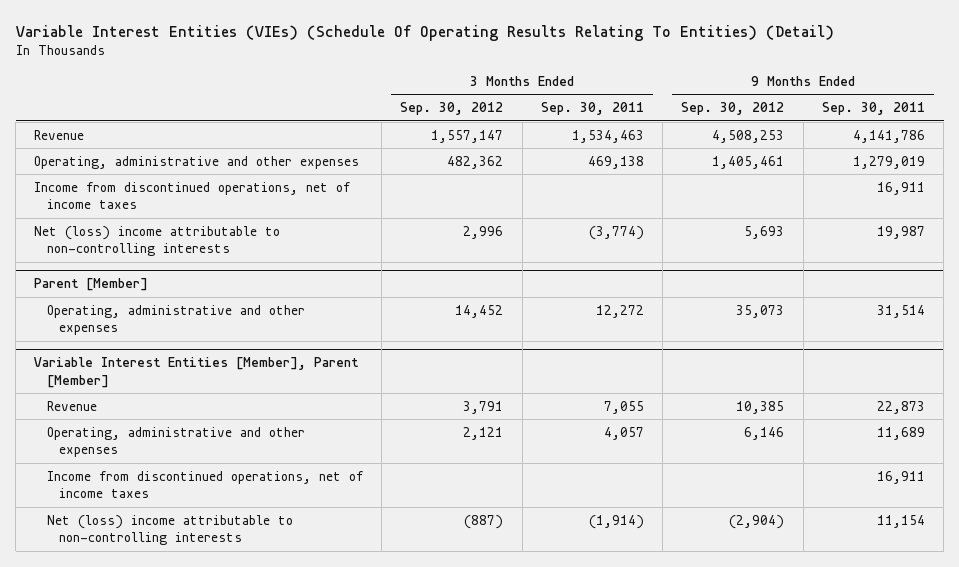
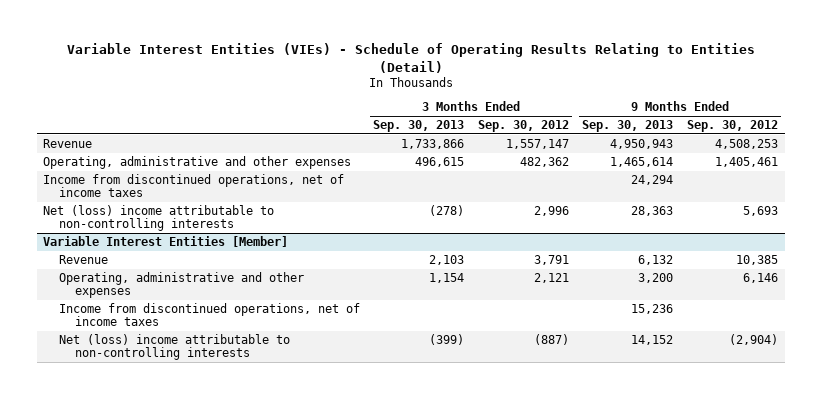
- Variable Interest Entities (VIEs) (Schedule Of Operating Results Relating To Entities) (Detail)
+ Variable Interest Entities (VIEs) - Schedule of Operating Results Relating to Entities (Detail)
- | 3 Months Ended Sep. 30, 2012 | 3 Months Ended Sep. 30, 2011 | 9 Months Ended Sep. 30, 2012 | 9 Months Ended Sep. 30, 2011
+ | 3 Months Ended Sep. 30, 2013 | 3 Months Ended Sep. 30, 2012 | 9 Months Ended Sep. 30, 2013 | 9 Months Ended Sep. 30, 2012
- Parent [Member]
- Operating, administrative and other expenses | 14,452 | 12,272 | 35,073 | 31,514
- Variable Interest Entities [Member], Parent [Member]
+ Variable Interest Entities [Member]

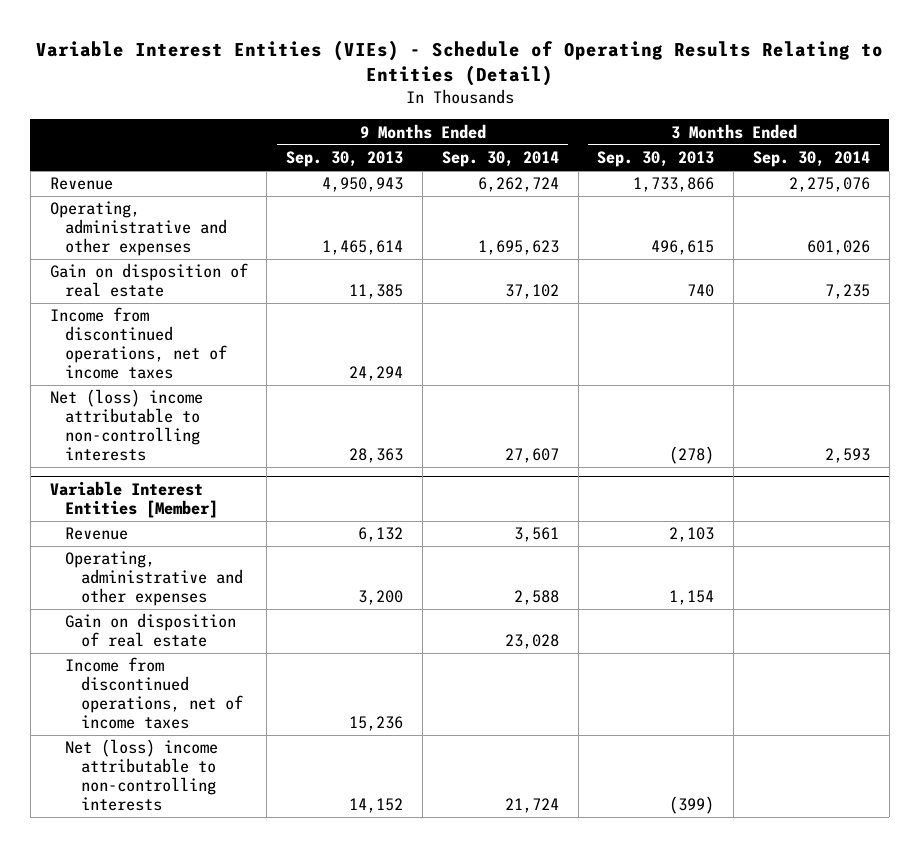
- | 3 Months Ended Sep. 30, 2013 | 3 Months Ended Sep. 30, 2012 | 9 Months Ended Sep. 30, 2013 | 9 Months Ended Sep. 30, 2012
+ | 9 Months Ended Sep. 30, 2013 | 9 Months Ended Sep. 30, 2014 | 3 Months Ended Sep. 30, 2013 | 3 Months Ended Sep. 30, 2014
+ Gain on disposition of real estate | 11,385 | 37,102 | 740 | 7,235
@ Variable Interest Entities [Member]
+ Gain on disposition of real estate | | 23,028 | |

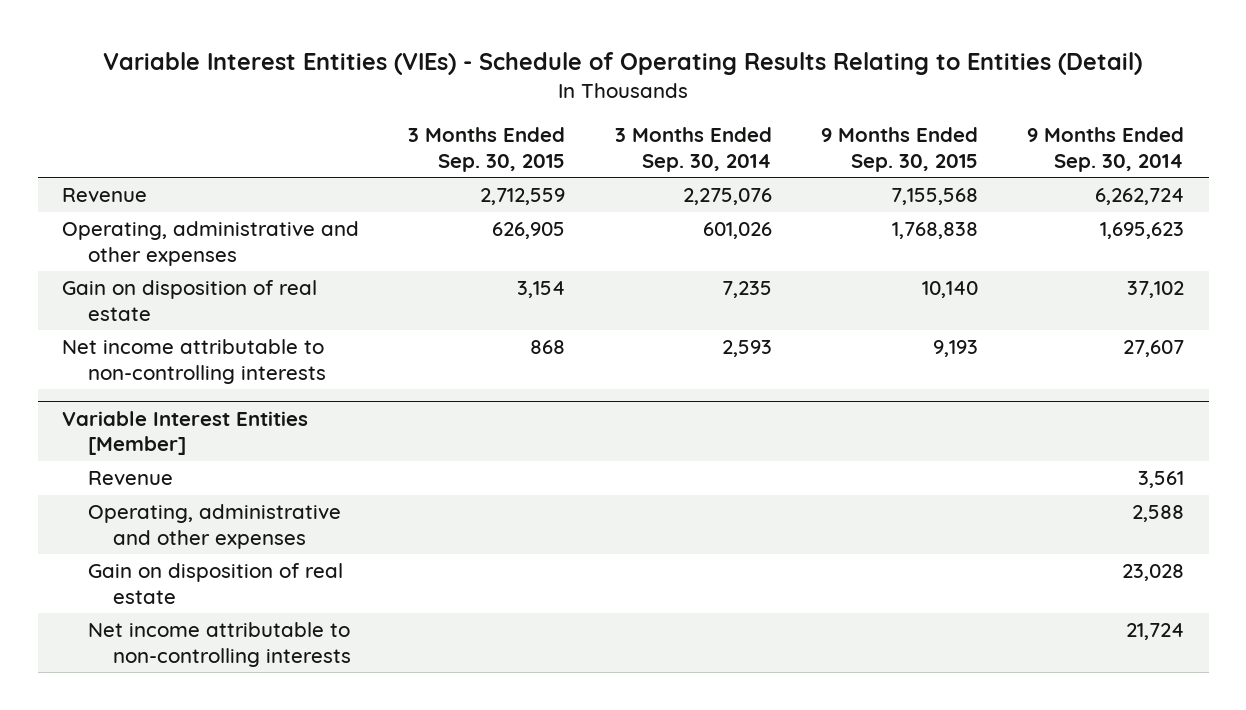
- | 9 Months Ended Sep. 30, 2013 | 9 Months Ended Sep. 30, 2014 | 3 Months Ended Sep. 30, 2013 | 3 Months Ended Sep. 30, 2014
+ | 3 Months Ended Sep. 30, 2015 | 3 Months Ended Sep. 30, 2014 | 9 Months Ended Sep. 30, 2015 | 9 Months Ended Sep. 30, 2014
- Income from discontinued operations, net of income taxes | 24,294 | | |
- Net (loss) income attributable to non-controlling interests | 28,363 | 27,607 | (278) | 2,593
+ Net income attributable to non-controlling interests | 868 | 2,593 | 9,193 | 27,607
@ Variable Interest Entities [Member]
- Income from discontinued operations, net of income taxes | 15,236 | | |
- Net (loss) income attributable to non-controlling interests | 14,152 | 21,724 | (399) |
+ Net income attributable to non-controlling interests | | | | 21,724

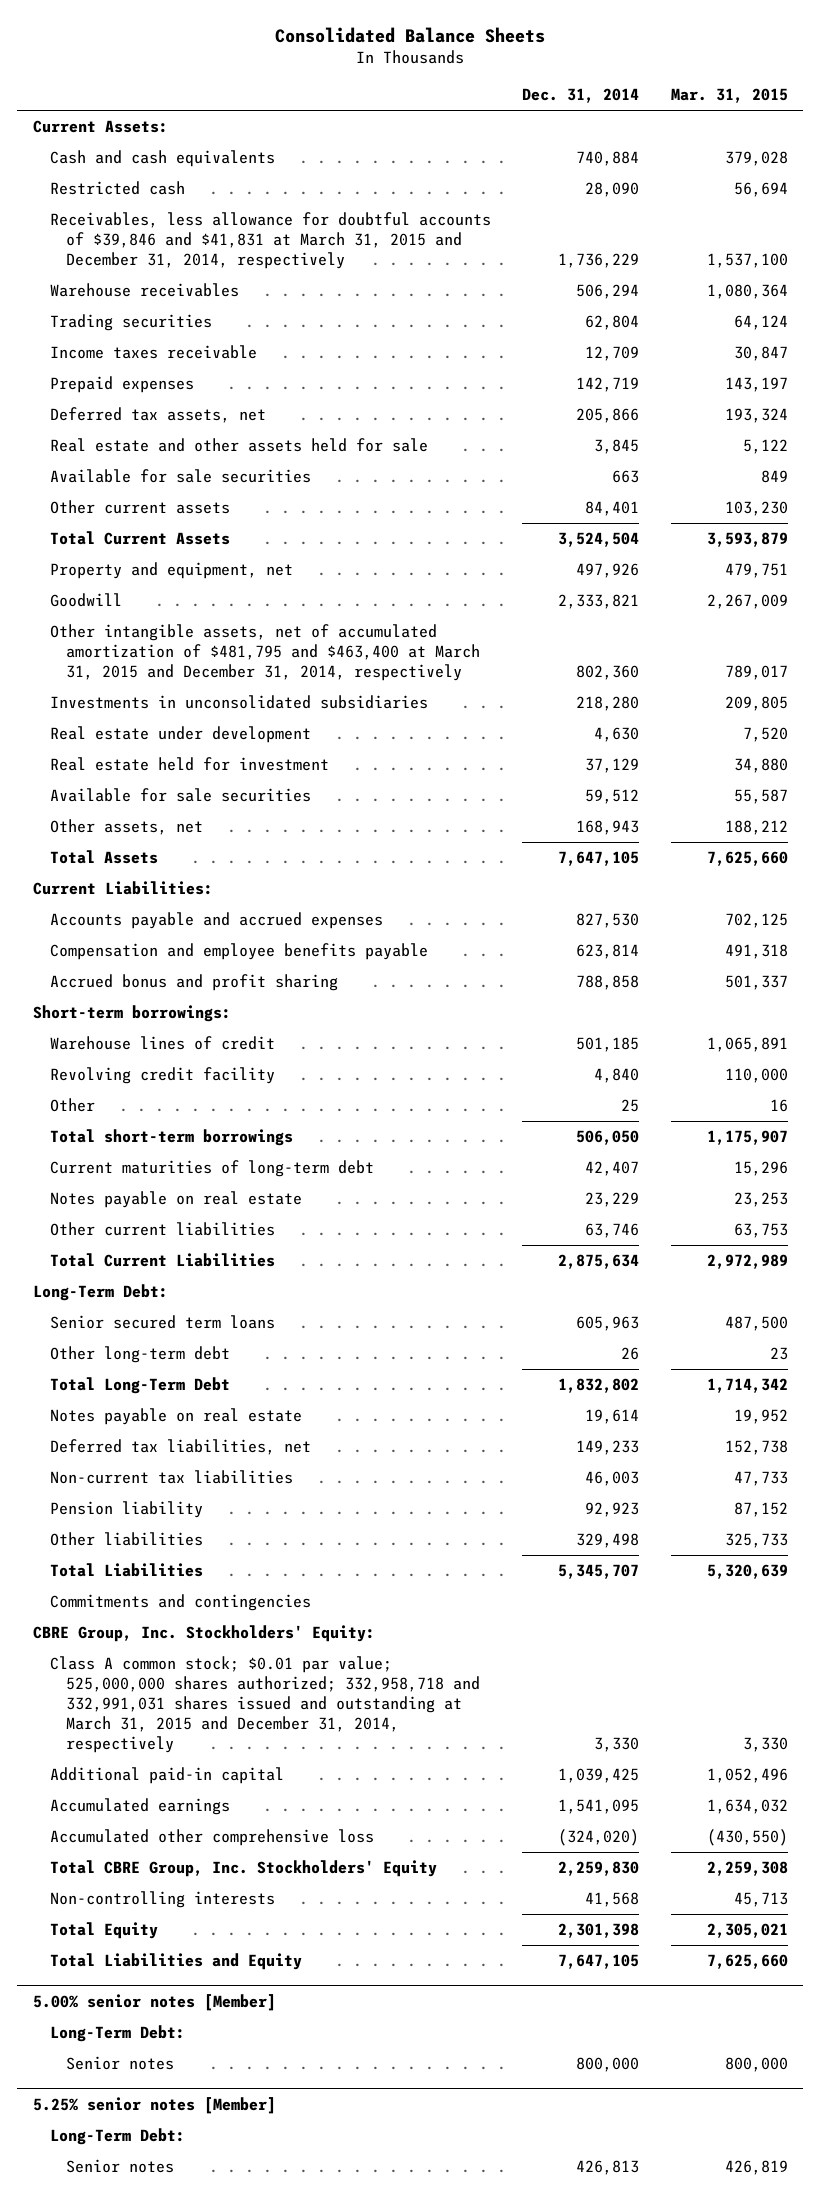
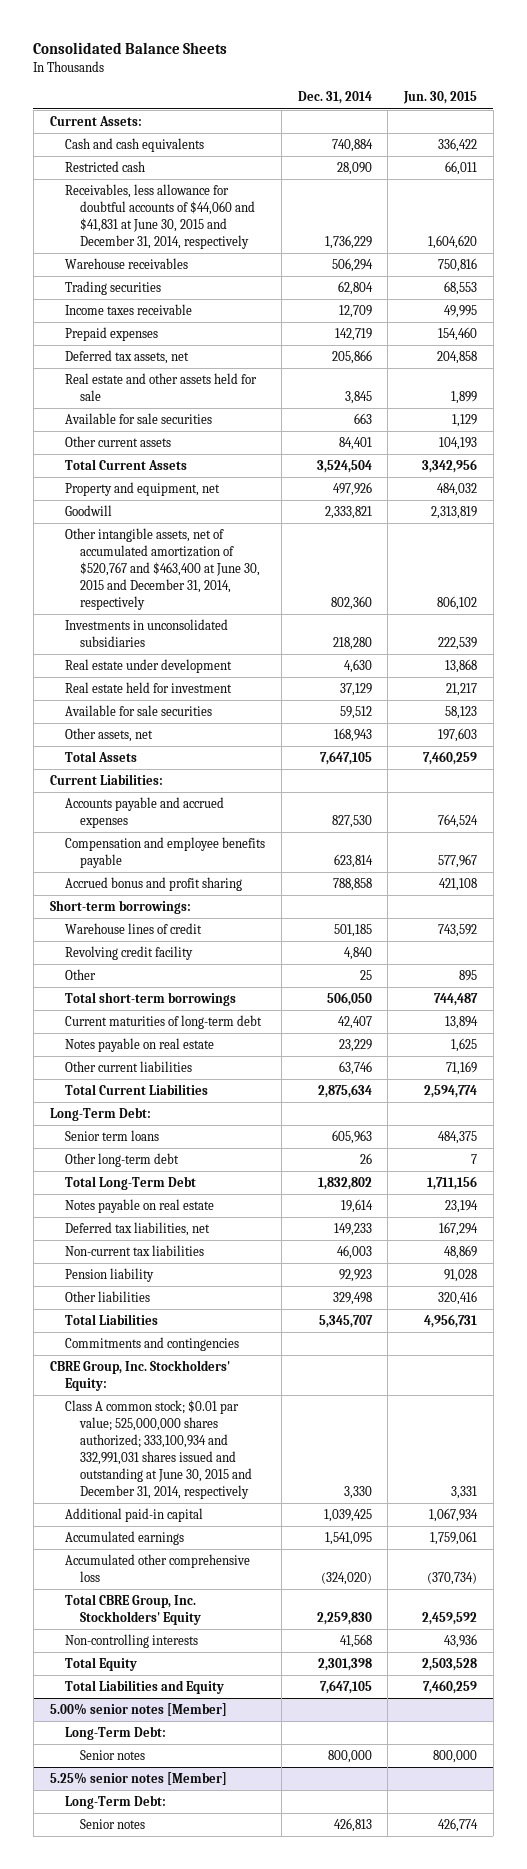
- | Dec. 31, 2014 | Mar. 31, 2015
+ | Dec. 31, 2014 | Jun. 30, 2015
- Receivables, less allowance for doubtful accounts of $39,846 and $41,831 at March 31, 2015 and December 31, 2014, respectively | 1,736,229 | 1,537,100
+ Receivables, less allowance for doubtful accounts of $44,060 and $41,831 at June 30, 2015 and December 31, 2014, respectively | 1,736,229 | 1,604,620
- Other intangible assets, net of accumulated amortization of $481,795 and $463,400 at March 31, 2015 and December 31, 2014, respectively | 802,360 | 789,017
+ Other intangible assets, net of accumulated amortization of $520,767 and $463,400 at June 30, 2015 and December 31, 2014, respectively | 802,360 | 806,102
- Senior secured term loans | 605,963 | 487,500
+ Senior term loans | 605,963 | 484,375
- Class A common stock; $0.01 par value; 525,000,000 shares authorized; 332,958,718 and 332,991,031 shares issued and outstanding at March 31, 2015 and December 31, 2014, respectively | 3,330 | 3,330
+ Class A common stock; $0.01 par value; 525,000,000 shares authorized; 333,100,934 and 332,991,031 shares issued and outstanding at June 30, 2015 and December 31, 2014, respectively | 3,330 | 3,331

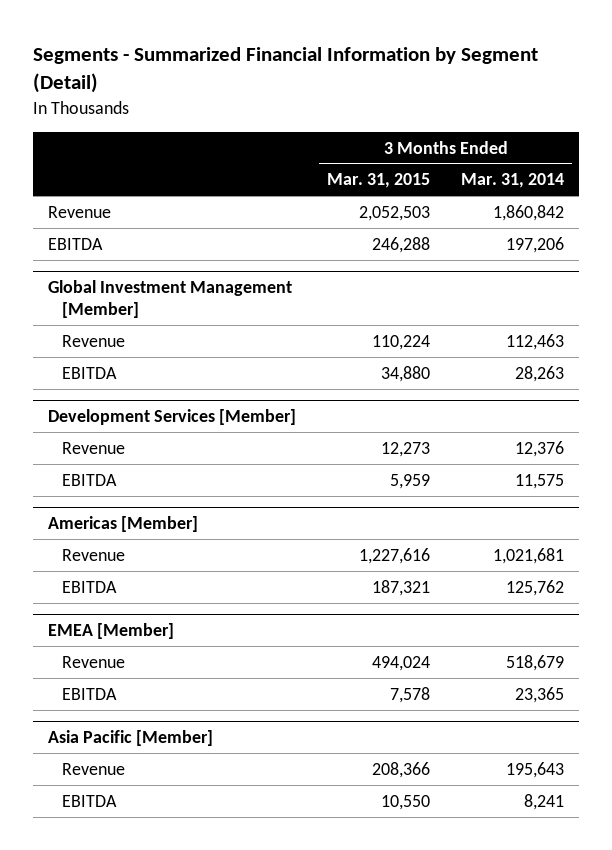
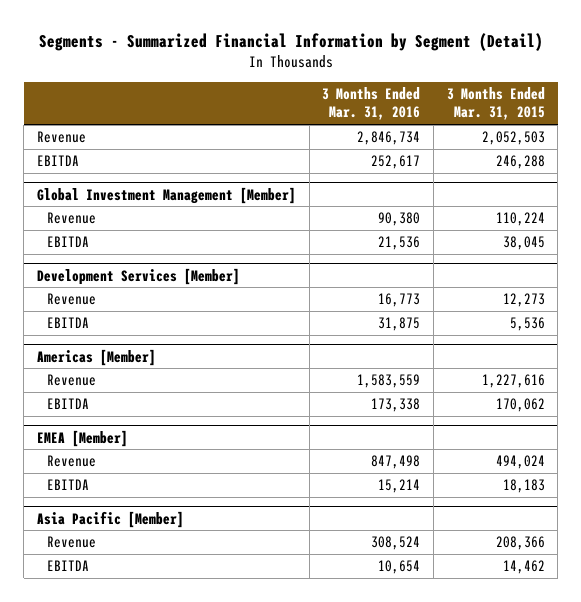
- | 3 Months Ended Mar. 31, 2015 | 3 Months Ended Mar. 31, 2014
+ | 3 Months Ended Mar. 31, 2016 | 3 Months Ended Mar. 31, 2015
@ Global Investment Management [Member]
- EBITDA | 34,880 | 28,263
+ EBITDA | 21,536 | 38,045
@ Development Services [Member]
- EBITDA | 5,959 | 11,575
+ EBITDA | 31,875 | 5,536
@ Americas [Member]
- EBITDA | 187,321 | 125,762
+ EBITDA | 173,338 | 170,062
@ EMEA [Member]
- EBITDA | 7,578 | 23,365
+ EBITDA | 15,214 | 18,183
@ Asia Pacific [Member]
- EBITDA | 10,550 | 8,241
+ EBITDA | 10,654 | 14,462

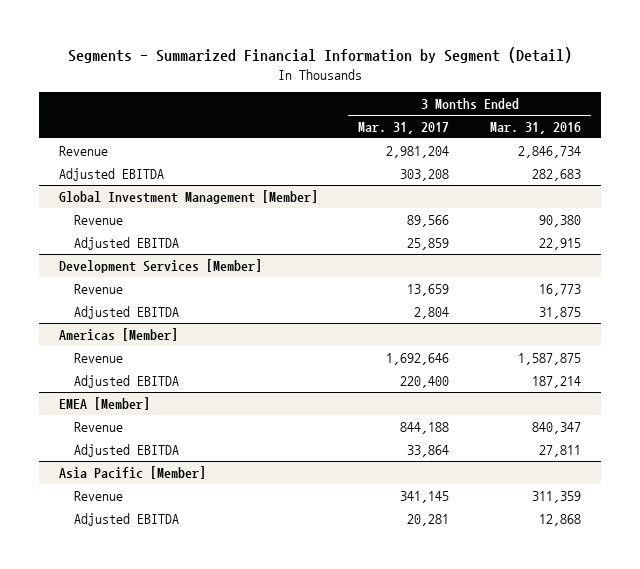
- | 3 Months Ended Mar. 31, 2016 | 3 Months Ended Mar. 31, 2015
+ | 3 Months Ended Mar. 31, 2017 | 3 Months Ended Mar. 31, 2016
- EBITDA | 252,617 | 246,288
+ Adjusted EBITDA | 303,208 | 282,683
@ Global Investment Management [Member]
- EBITDA | 21,536 | 38,045
+ Adjusted EBITDA | 25,859 | 22,915
@ Development Services [Member]
- EBITDA | 31,875 | 5,536
+ Adjusted EBITDA | 2,804 | 31,875
@ Americas [Member]
- Revenue | 1,583,559 | 1,227,616
- EBITDA | 173,338 | 170,062
+ Revenue | 1,692,646 | 1,587,875
+ Adjusted EBITDA | 220,400 | 187,214
@ EMEA [Member]
- Revenue | 847,498 | 494,024
- EBITDA | 15,214 | 18,183
+ Revenue | 844,188 | 840,347
+ Adjusted EBITDA | 33,864 | 27,811
@ Asia Pacific [Member]
- Revenue | 308,524 | 208,366
- EBITDA | 10,654 | 14,462
+ Revenue | 341,145 | 311,359
+ Adjusted EBITDA | 20,281 | 12,868

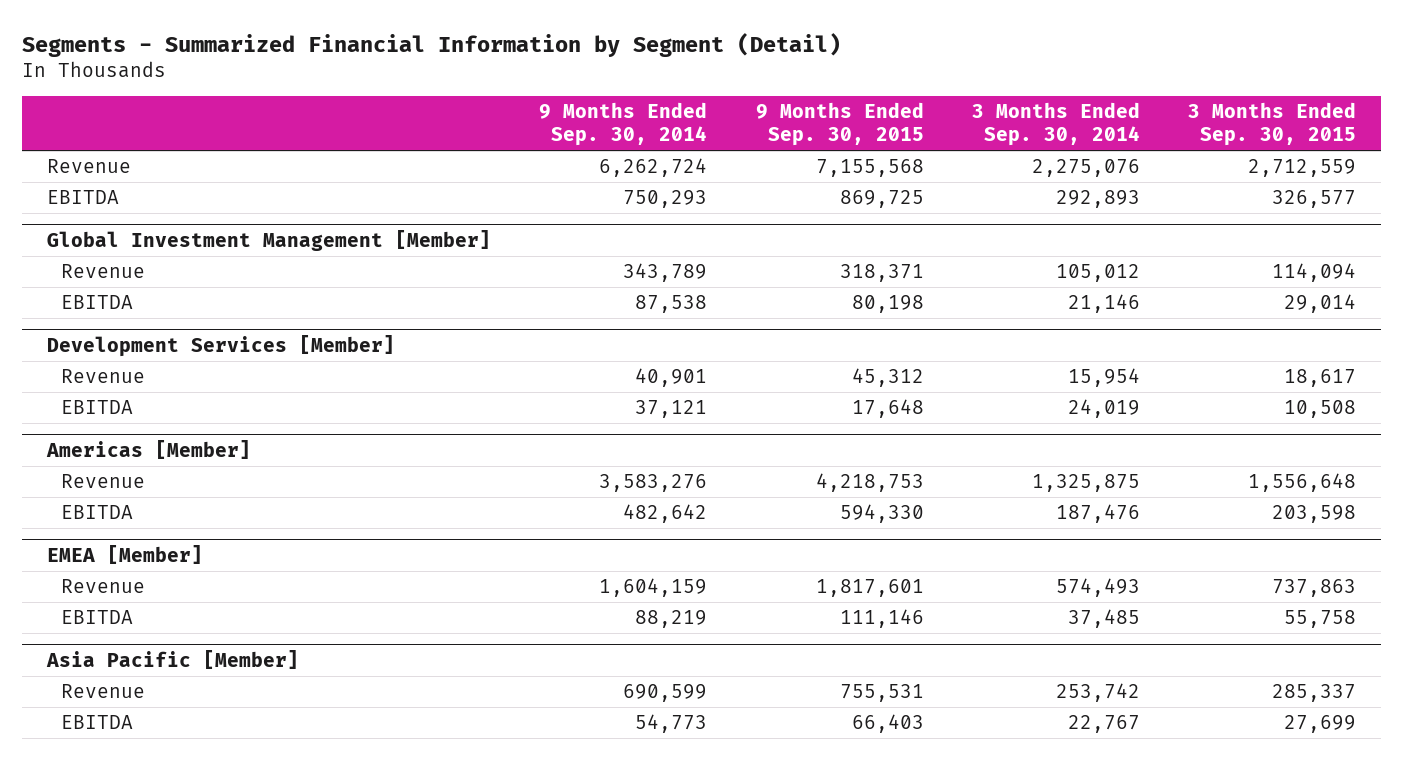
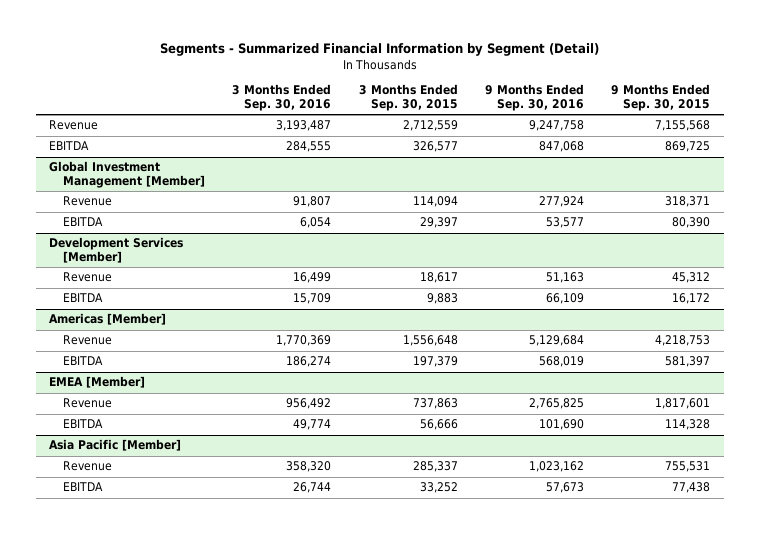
- | 9 Months Ended Sep. 30, 2014 | 9 Months Ended Sep. 30, 2015 | 3 Months Ended Sep. 30, 2014 | 3 Months Ended Sep. 30, 2015
+ | 3 Months Ended Sep. 30, 2016 | 3 Months Ended Sep. 30, 2015 | 9 Months Ended Sep. 30, 2016 | 9 Months Ended Sep. 30, 2015
@ Global Investment Management [Member]
- EBITDA | 87,538 | 80,198 | 21,146 | 29,014
+ EBITDA | 6,054 | 29,397 | 53,577 | 80,390
@ Development Services [Member]
- EBITDA | 37,121 | 17,648 | 24,019 | 10,508
+ EBITDA | 15,709 | 9,883 | 66,109 | 16,172
@ Americas [Member]
- EBITDA | 482,642 | 594,330 | 187,476 | 203,598
+ EBITDA | 186,274 | 197,379 | 568,019 | 581,397
@ EMEA [Member]
- EBITDA | 88,219 | 111,146 | 37,485 | 55,758
+ EBITDA | 49,774 | 56,666 | 101,690 | 114,328
@ Asia Pacific [Member]
- EBITDA | 54,773 | 66,403 | 22,767 | 27,699
+ EBITDA | 26,744 | 33,252 | 57,673 | 77,438

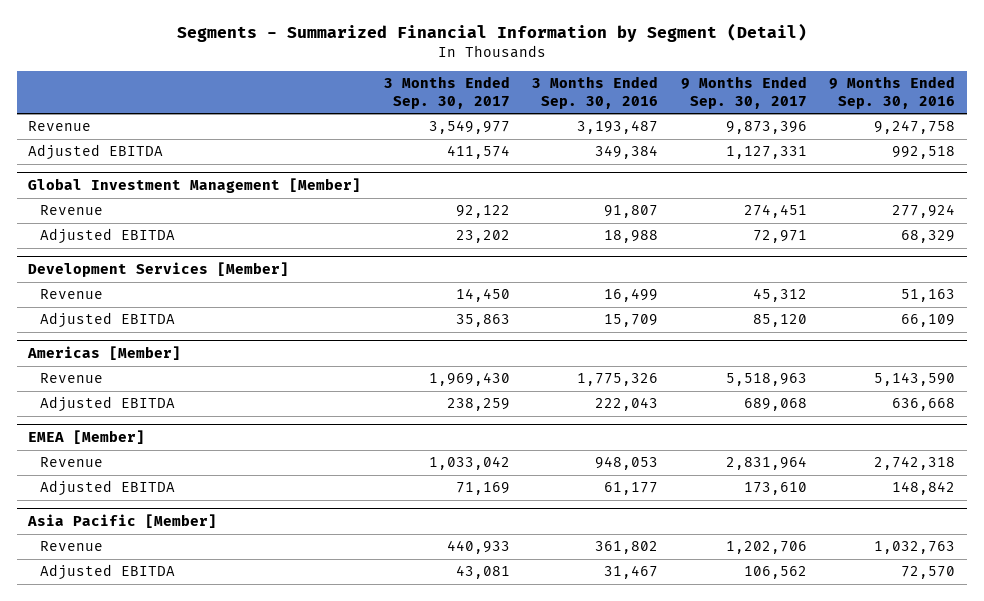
- | 3 Months Ended Sep. 30, 2016 | 3 Months Ended Sep. 30, 2015 | 9 Months Ended Sep. 30, 2016 | 9 Months Ended Sep. 30, 2015
+ | 3 Months Ended Sep. 30, 2017 | 3 Months Ended Sep. 30, 2016 | 9 Months Ended Sep. 30, 2017 | 9 Months Ended Sep. 30, 2016
- EBITDA | 284,555 | 326,577 | 847,068 | 869,725
+ Adjusted EBITDA | 411,574 | 349,384 | 1,127,331 | 992,518
@ Global Investment Management [Member]
- EBITDA | 6,054 | 29,397 | 53,577 | 80,390
+ Adjusted EBITDA | 23,202 | 18,988 | 72,971 | 68,329
@ Development Services [Member]
- EBITDA | 15,709 | 9,883 | 66,109 | 16,172
+ Adjusted EBITDA | 35,863 | 15,709 | 85,120 | 66,109
@ Americas [Member]
- Revenue | 1,770,369 | 1,556,648 | 5,129,684 | 4,218,753
- EBITDA | 186,274 | 197,379 | 568,019 | 581,397
+ Revenue | 1,969,430 | 1,775,326 | 5,518,963 | 5,143,590
+ Adjusted EBITDA | 238,259 | 222,043 | 689,068 | 636,668
@ EMEA [Member]
- Revenue | 956,492 | 737,863 | 2,765,825 | 1,817,601
- EBITDA | 49,774 | 56,666 | 101,690 | 114,328
+ Revenue | 1,033,042 | 948,053 | 2,831,964 | 2,742,318
+ Adjusted EBITDA | 71,169 | 61,177 | 173,610 | 148,842
@ Asia Pacific [Member]
- Revenue | 358,320 | 285,337 | 1,023,162 | 755,531
- EBITDA | 26,744 | 33,252 | 57,673 | 77,438
+ Revenue | 440,933 | 361,802 | 1,202,706 | 1,032,763
+ Adjusted EBITDA | 43,081 | 31,467 | 106,562 | 72,570

